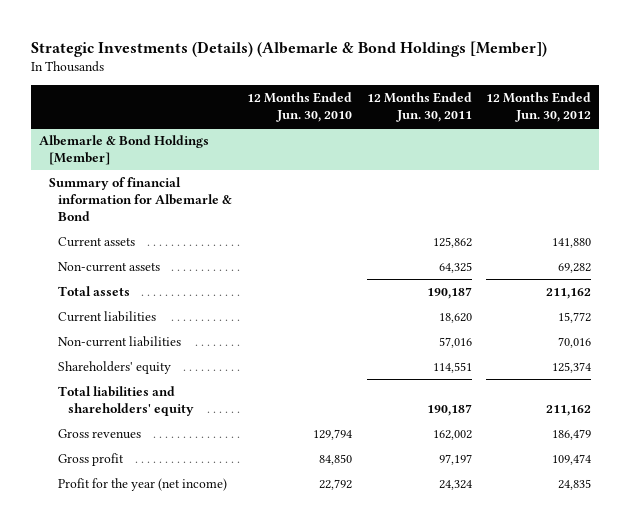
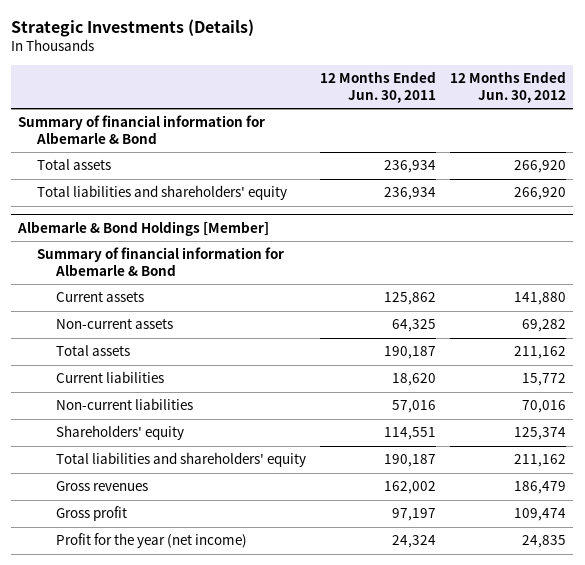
- Strategic Investments (Details) (Albemarle & Bond Holdings [Member])
+ Strategic Investments (Details)
- | 12 Months Ended Jun. 30, 2010 | 12 Months Ended Jun. 30, 2011 | 12 Months Ended Jun. 30, 2012
+ | 12 Months Ended Jun. 30, 2011 | 12 Months Ended Jun. 30, 2012
+ Summary of financial information for Albemarle & Bond
+ Total assets | 236,934 | 266,920
+ Total liabilities and shareholders' equity | 236,934 | 266,920

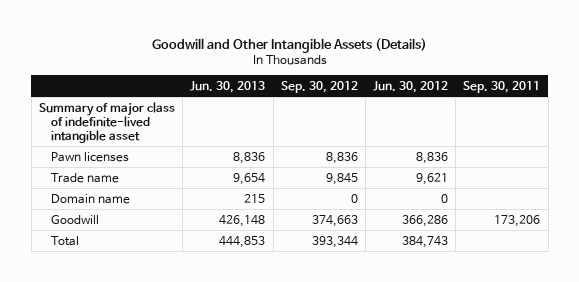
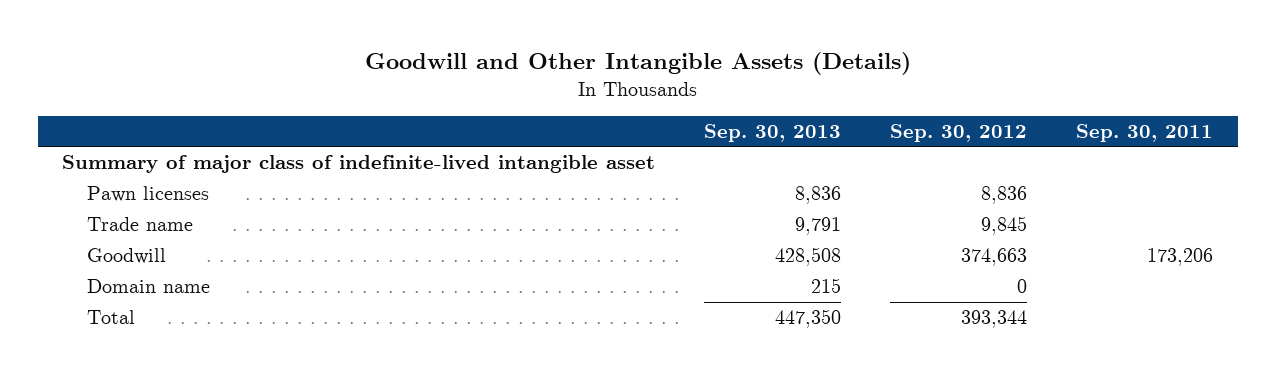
- | Jun. 30, 2013 | Sep. 30, 2012 | Jun. 30, 2012 | Sep. 30, 2011
+ | Sep. 30, 2013 | Sep. 30, 2012 | Sep. 30, 2011
moved down: Domain name | 215 | 0 |

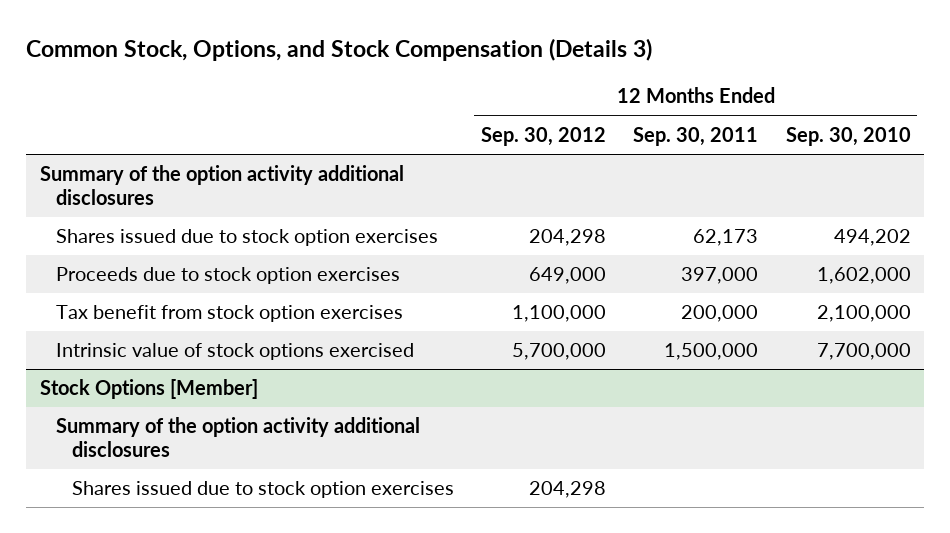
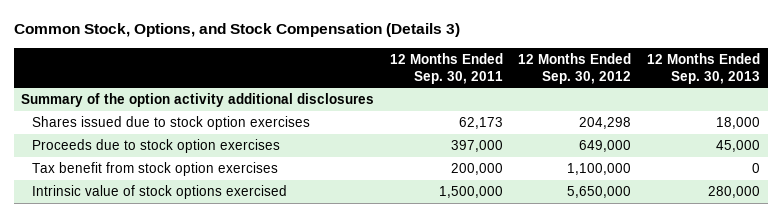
- | 12 Months Ended Sep. 30, 2012 | 12 Months Ended Sep. 30, 2011 | 12 Months Ended Sep. 30, 2010
+ | 12 Months Ended Sep. 30, 2011 | 12 Months Ended Sep. 30, 2012 | 12 Months Ended Sep. 30, 2013
- Intrinsic value of stock options exercised | 5,700,000 | 1,500,000 | 7,700,000
- Stock Options [Member]
- Summary of the option activity additional disclosures
- Shares issued due to stock option exercises | 204,298 | |
+ Intrinsic value of stock options exercised | 1,500,000 | 5,650,000 | 280,000

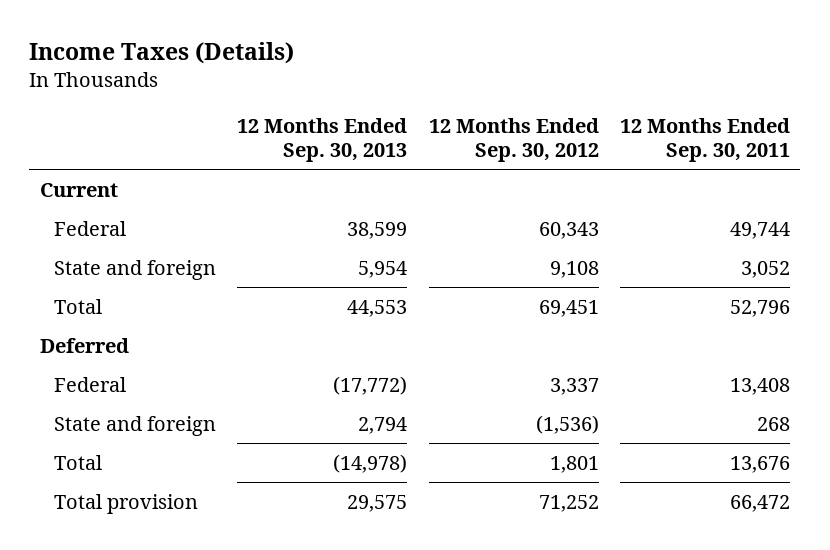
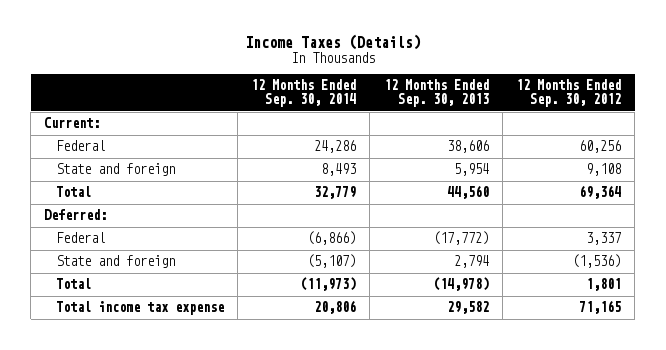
- | 12 Months Ended Sep. 30, 2013 | 12 Months Ended Sep. 30, 2012 | 12 Months Ended Sep. 30, 2011
+ | 12 Months Ended Sep. 30, 2014 | 12 Months Ended Sep. 30, 2013 | 12 Months Ended Sep. 30, 2012
- Current
- Federal | 38,599 | 60,343 | 49,744
+ Current:
+ Federal | 24,286 | 38,606 | 60,256
- Total | 44,553 | 69,451 | 52,796
- Deferred
+ Total | 32,779 | 44,560 | 69,364
+ Deferred:
- Total provision | 29,575 | 71,252 | 66,472
+ Total income tax expense | 20,806 | 29,582 | 71,165

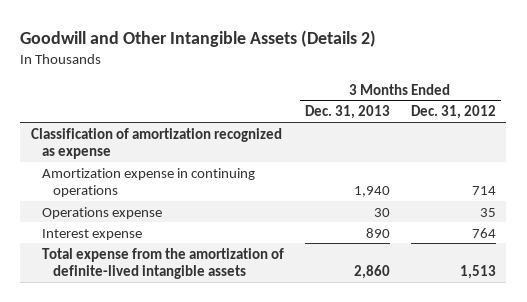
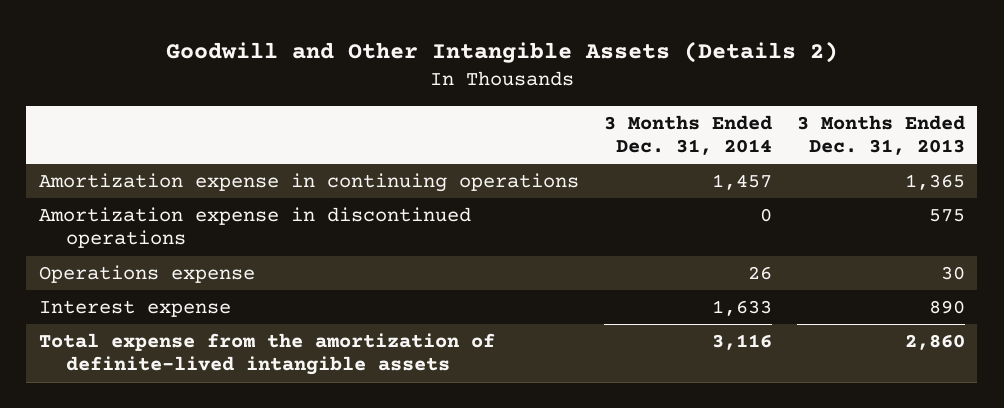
- | 3 Months Ended Dec. 31, 2013 | 3 Months Ended Dec. 31, 2012
+ | 3 Months Ended Dec. 31, 2014 | 3 Months Ended Dec. 31, 2013
- Classification of amortization recognized as expense
- Amortization expense in continuing operations | 1,940 | 714
+ Amortization expense in continuing operations | 1,457 | 1,365
+ Amortization expense in discontinued operations | 0 | 575

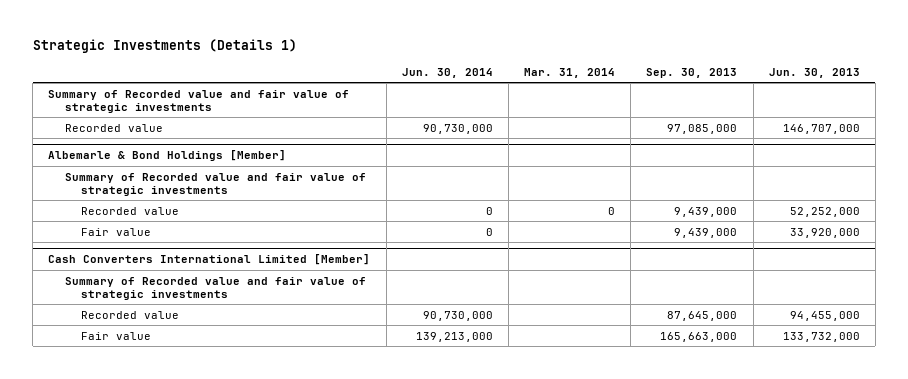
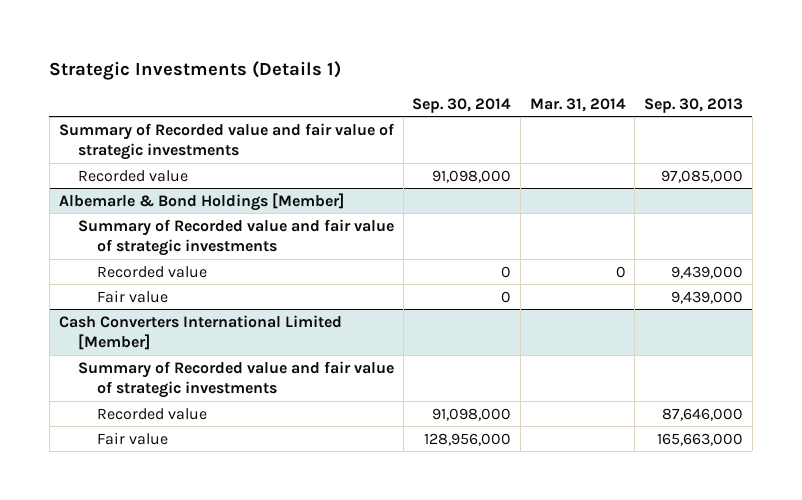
- | Jun. 30, 2014 | Mar. 31, 2014 | Sep. 30, 2013 | Jun. 30, 2013
+ | Sep. 30, 2014 | Mar. 31, 2014 | Sep. 30, 2013
@ Cash Converters International Limited [Member]
- Recorded value | 90,730,000 | | 87,645,000 | 94,455,000
+ Recorded value | 91,098,000 | | 87,646,000

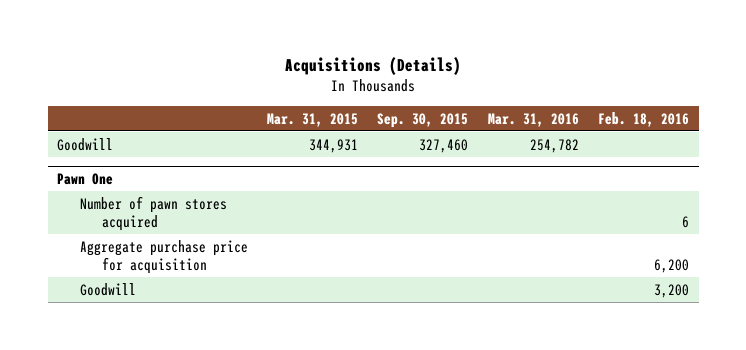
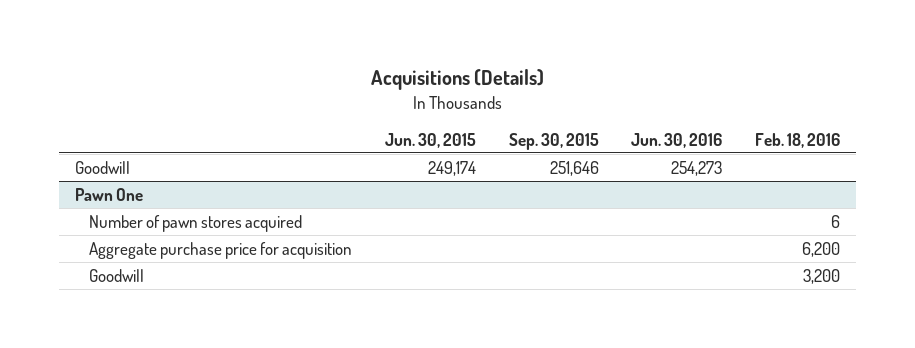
- | Mar. 31, 2015 | Sep. 30, 2015 | Mar. 31, 2016 | Feb. 18, 2016
+ | Jun. 30, 2015 | Sep. 30, 2015 | Jun. 30, 2016 | Feb. 18, 2016
- Goodwill | 344,931 | 327,460 | 254,782 |
+ Goodwill | 249,174 | 251,646 | 254,273 |

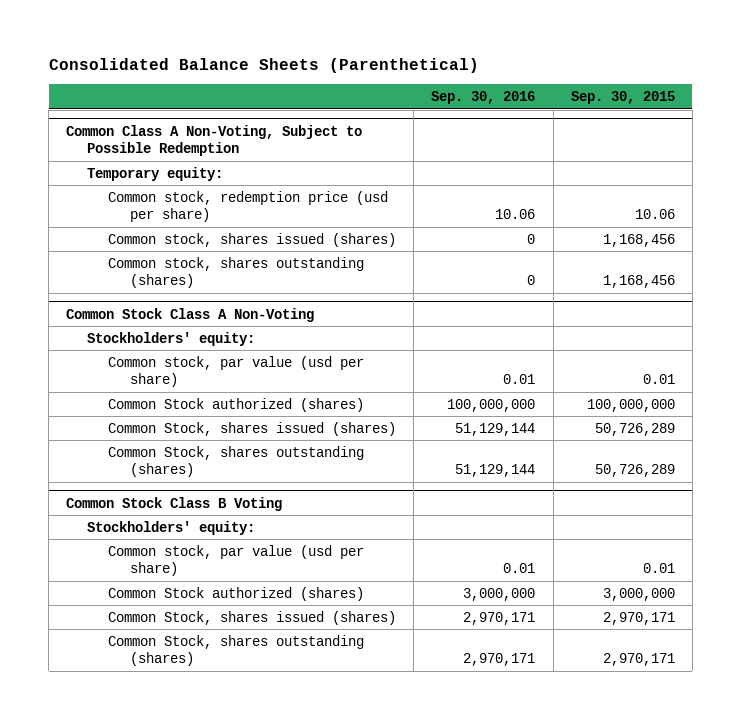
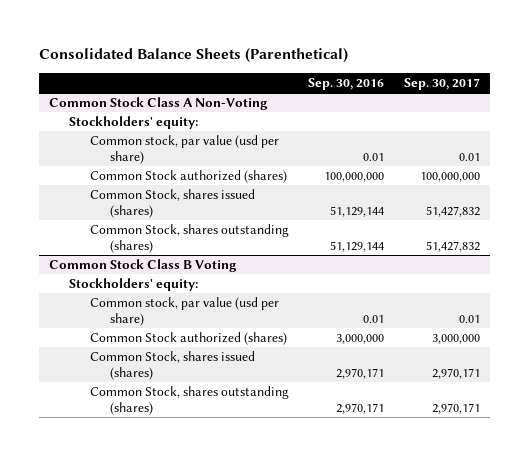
- | Sep. 30, 2016 | Sep. 30, 2015
+ | Sep. 30, 2016 | Sep. 30, 2017
- Common Class A Non-Voting, Subject to Possible Redemption
- Temporary equity:
- Common stock, redemption price (usd per share) | 10.06 | 10.06
- Common stock, shares issued (shares) | 0 | 1,168,456
- Common stock, shares outstanding (shares) | 0 | 1,168,456

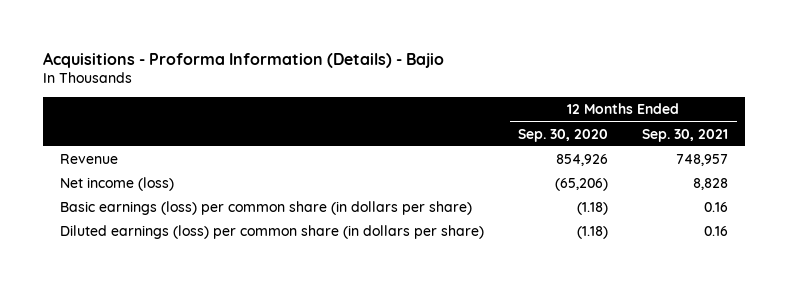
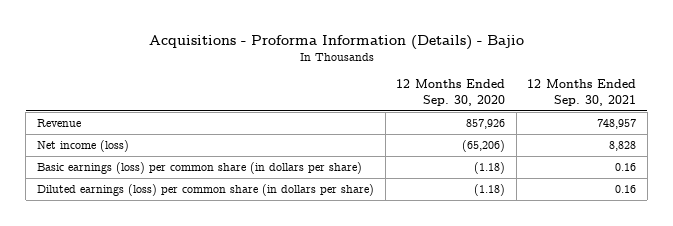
- Revenue | 854,926 | 748,957
+ Revenue | 857,926 | 748,957

